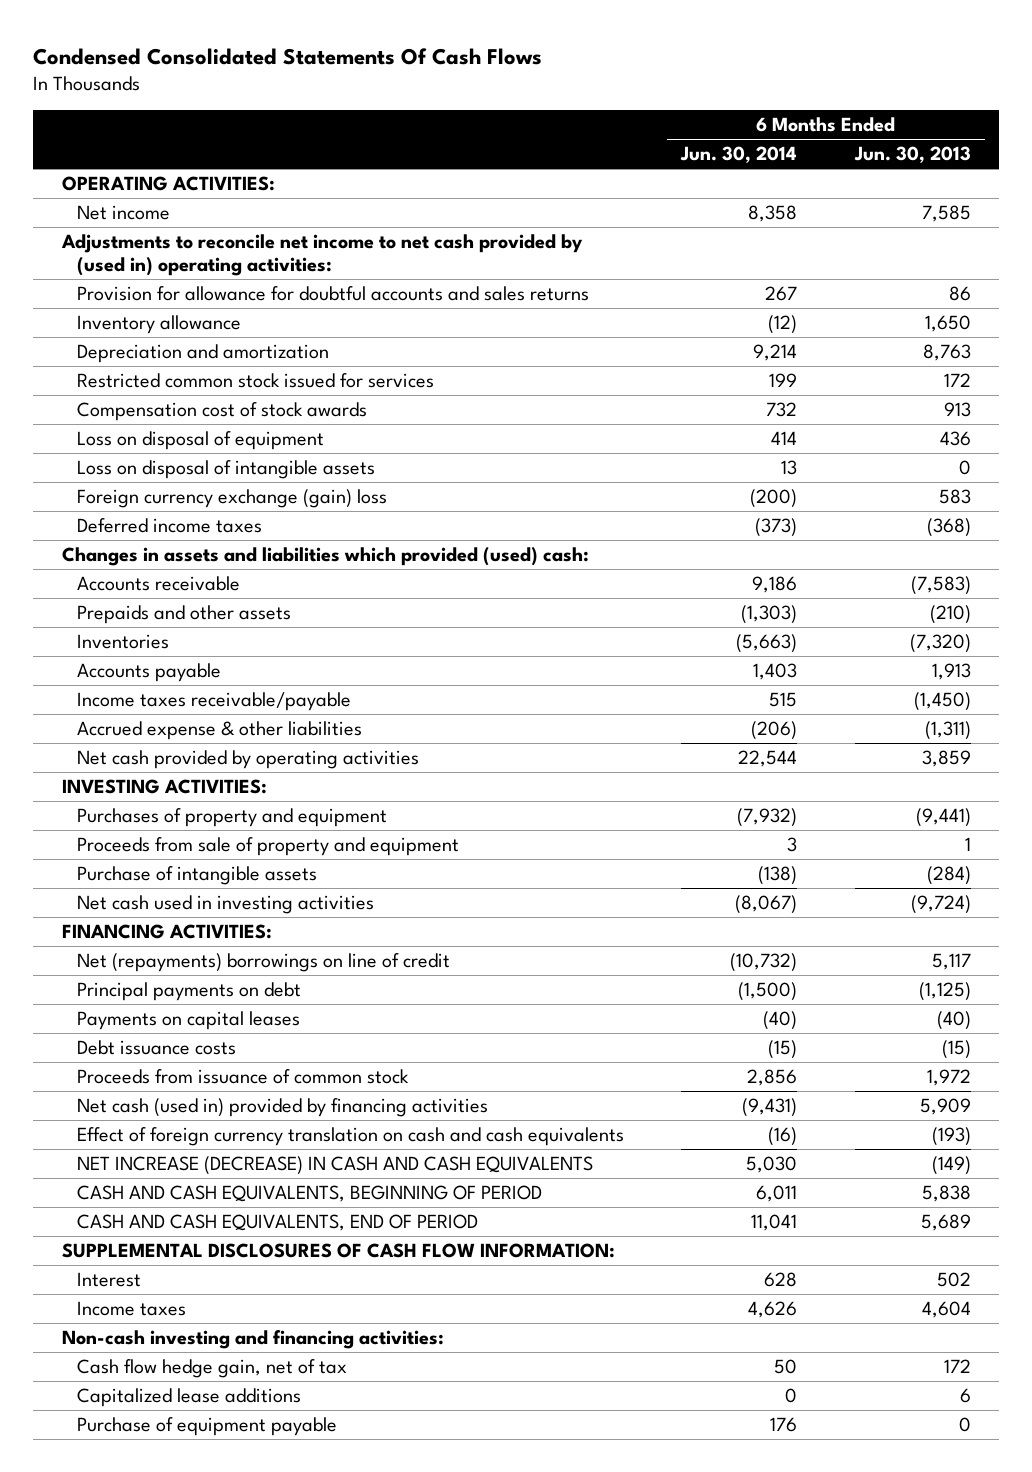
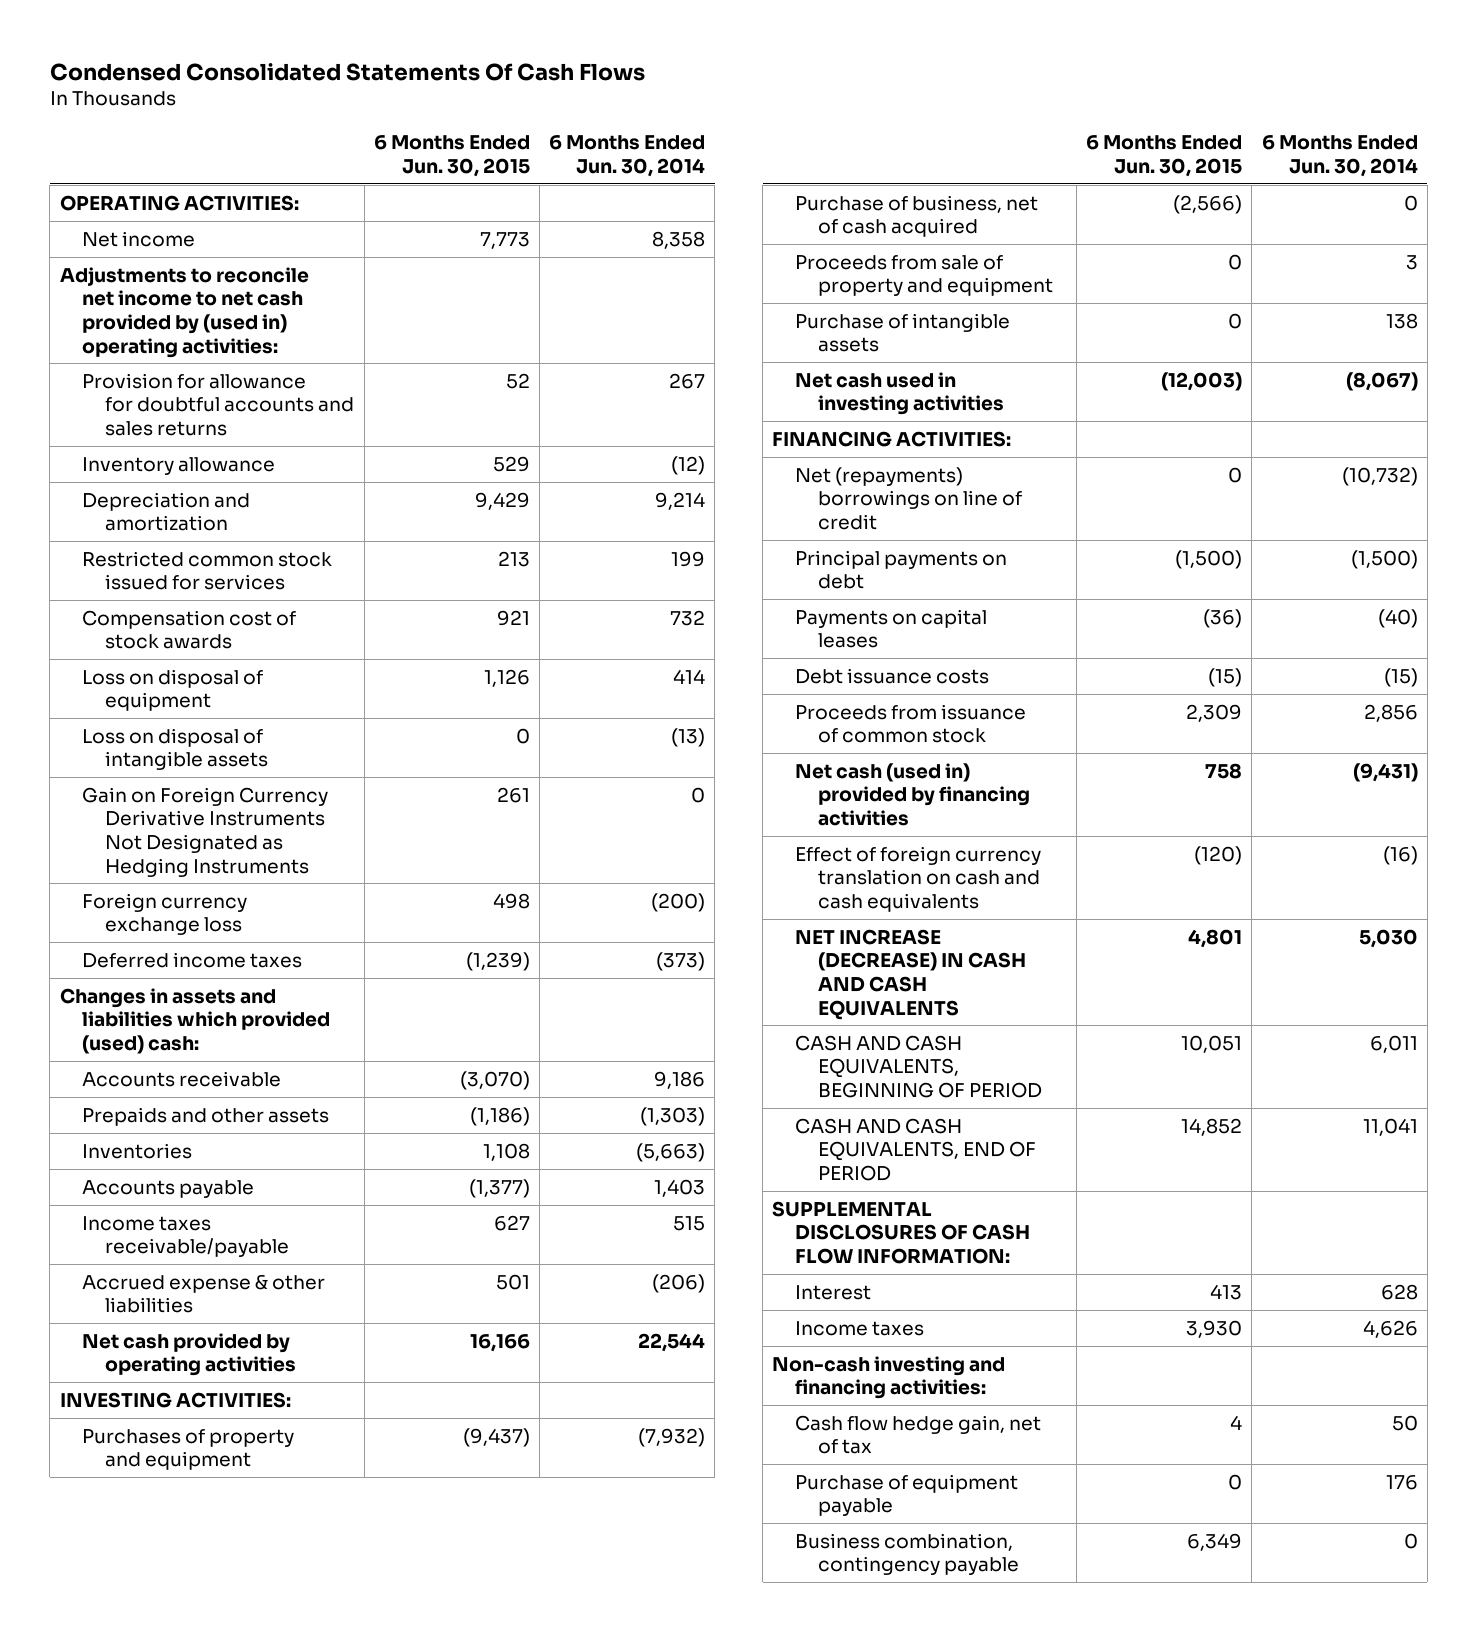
- | 6 Months Ended Jun. 30, 2014 | 6 Months Ended Jun. 30, 2013
+ | 6 Months Ended Jun. 30, 2015 | 6 Months Ended Jun. 30, 2014
- Loss on disposal of intangible assets | 13 | 0
- Foreign currency exchange (gain) loss | (200) | 583
+ Loss on disposal of intangible assets | 0 | (13)
+ Gain on Foreign Currency Derivative Instruments Not Designated as Hedging Instruments | 261 | 0
+ Foreign currency exchange loss | 498 | (200)
+ Purchase of business, net of cash acquired | (2,566) | 0
- Purchase of intangible assets | (138) | (284)
+ Purchase of intangible assets | 0 | 138
- Capitalized lease additions | 0 | 6
+ Business combination, contingency payable | 6,349 | 0

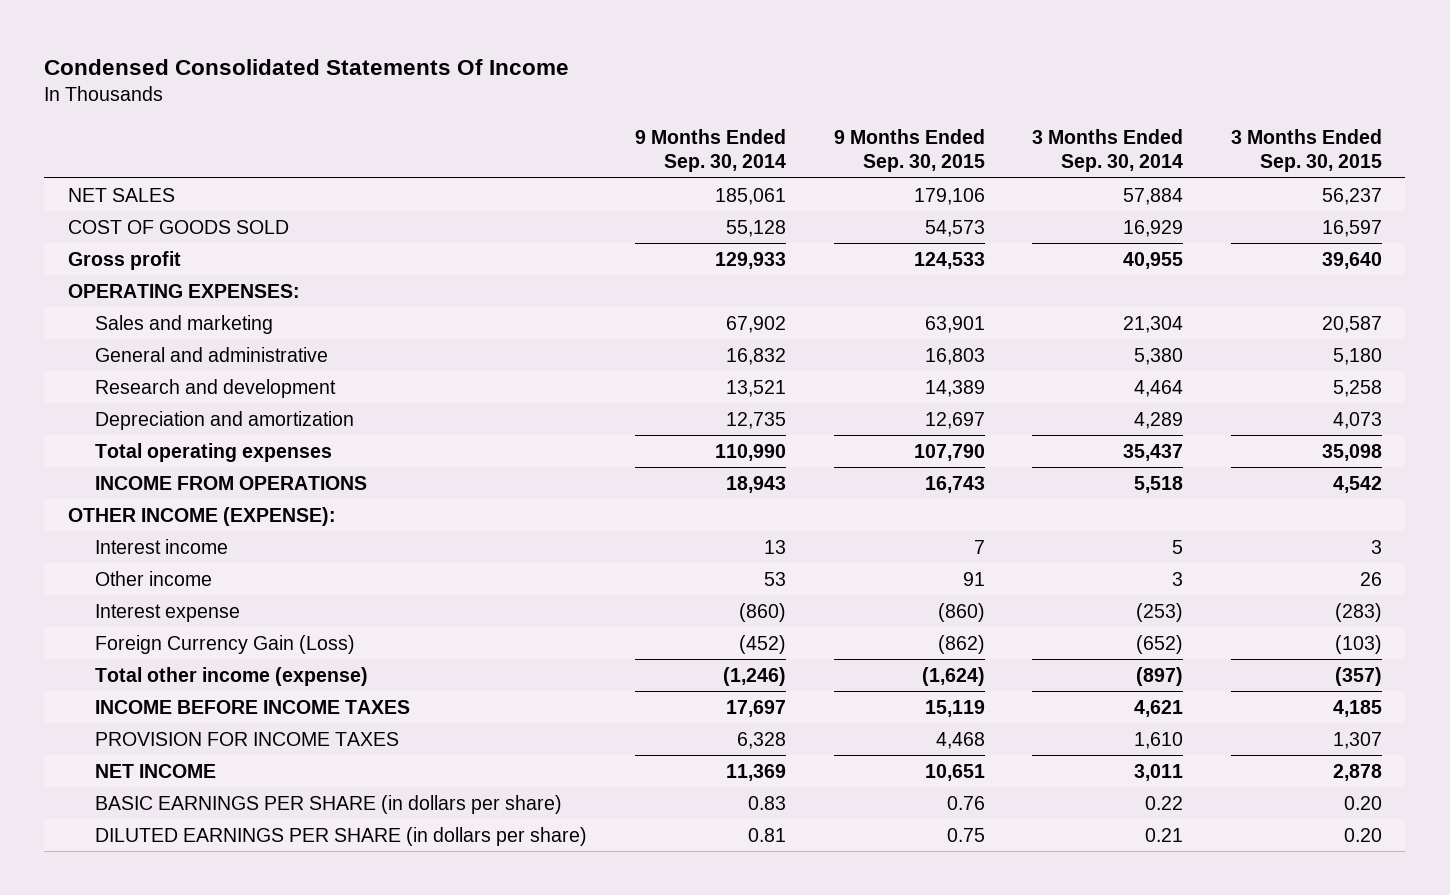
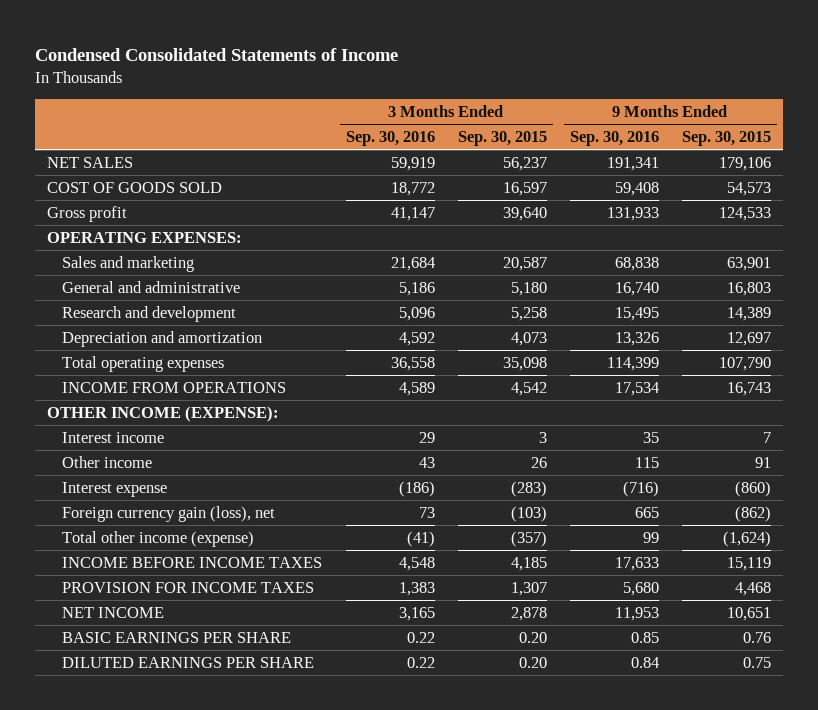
- Condensed Consolidated Statements Of Income
+ Condensed Consolidated Statements of Income
- | 9 Months Ended Sep. 30, 2014 | 9 Months Ended Sep. 30, 2015 | 3 Months Ended Sep. 30, 2014 | 3 Months Ended Sep. 30, 2015
+ | 3 Months Ended Sep. 30, 2016 | 3 Months Ended Sep. 30, 2015 | 9 Months Ended Sep. 30, 2016 | 9 Months Ended Sep. 30, 2015
- Foreign Currency Gain (Loss) | (452) | (862) | (652) | (103)
+ Foreign currency gain (loss), net | 73 | (103) | 665 | (862)
- BASIC EARNINGS PER SHARE (in dollars per share) | 0.83 | 0.76 | 0.22 | 0.20
- DILUTED EARNINGS PER SHARE (in dollars per share) | 0.81 | 0.75 | 0.21 | 0.20
+ BASIC EARNINGS PER SHARE | 0.22 | 0.20 | 0.85 | 0.76
+ DILUTED EARNINGS PER SHARE | 0.22 | 0.20 | 0.84 | 0.75

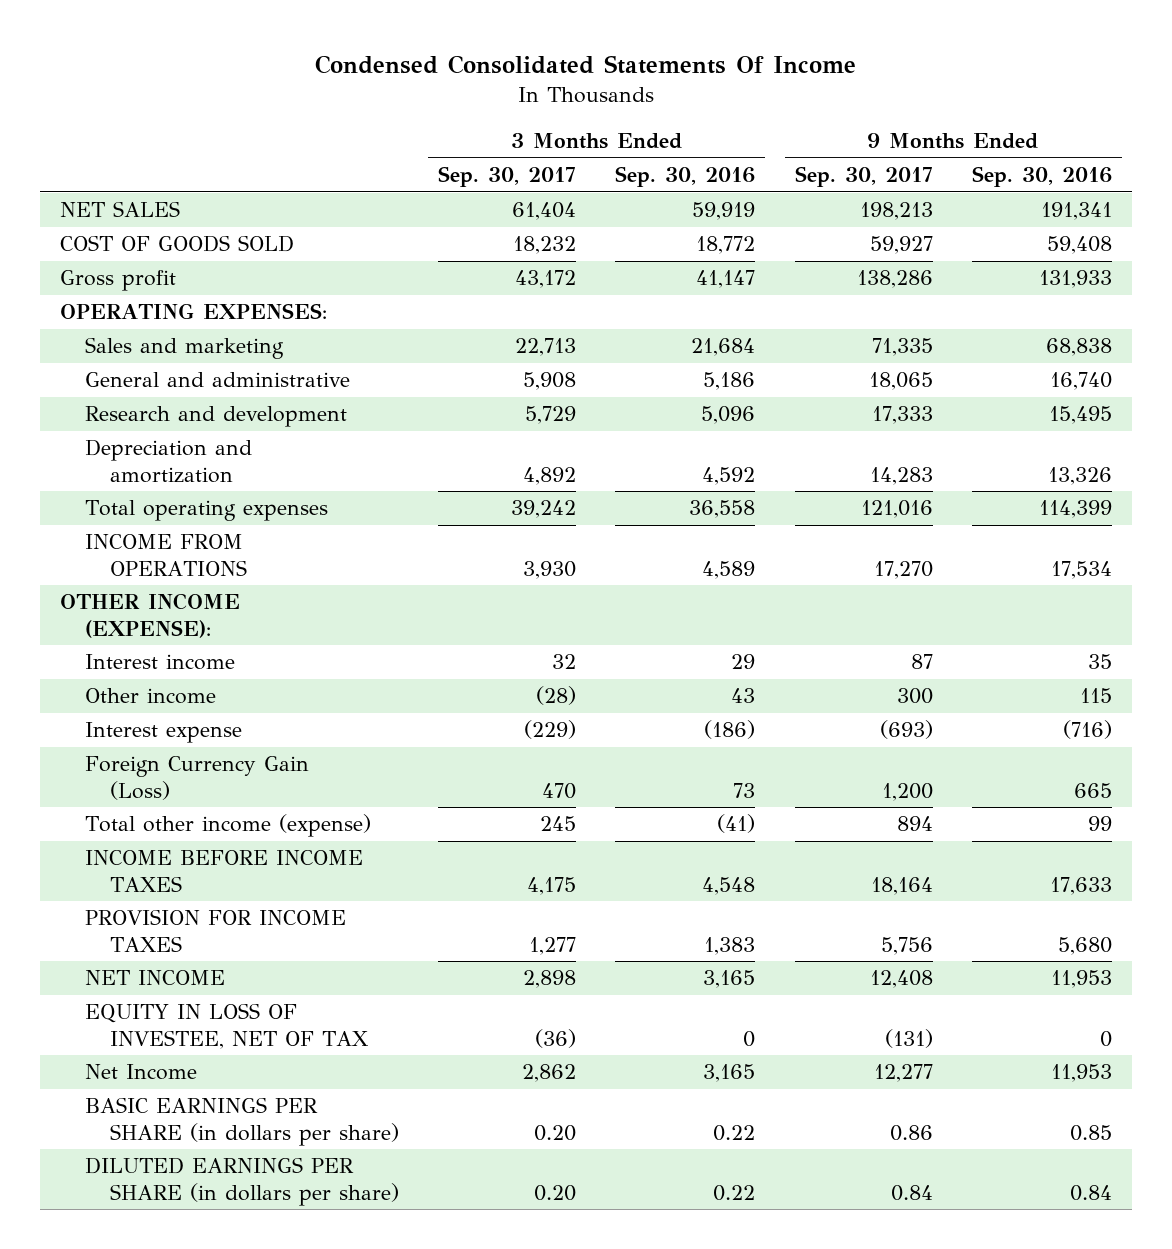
- Condensed Consolidated Statements of Income
+ Condensed Consolidated Statements Of Income
- | 3 Months Ended Sep. 30, 2016 | 3 Months Ended Sep. 30, 2015 | 9 Months Ended Sep. 30, 2016 | 9 Months Ended Sep. 30, 2015
+ | 3 Months Ended Sep. 30, 2017 | 3 Months Ended Sep. 30, 2016 | 9 Months Ended Sep. 30, 2017 | 9 Months Ended Sep. 30, 2016
- Foreign currency gain (loss), net | 73 | (103) | 665 | (862)
+ Foreign Currency Gain (Loss) | 470 | 73 | 1,200 | 665
- BASIC EARNINGS PER SHARE | 0.22 | 0.20 | 0.85 | 0.76
- DILUTED EARNINGS PER SHARE | 0.22 | 0.20 | 0.84 | 0.75
+ EQUITY IN LOSS OF INVESTEE, NET OF TAX | (36) | 0 | (131) | 0
+ Net Income | 2,862 | 3,165 | 12,277 | 11,953
+ BASIC EARNINGS PER SHARE (in dollars per share) | 0.20 | 0.22 | 0.86 | 0.85
+ DILUTED EARNINGS PER SHARE (in dollars per share) | 0.20 | 0.22 | 0.84 | 0.84

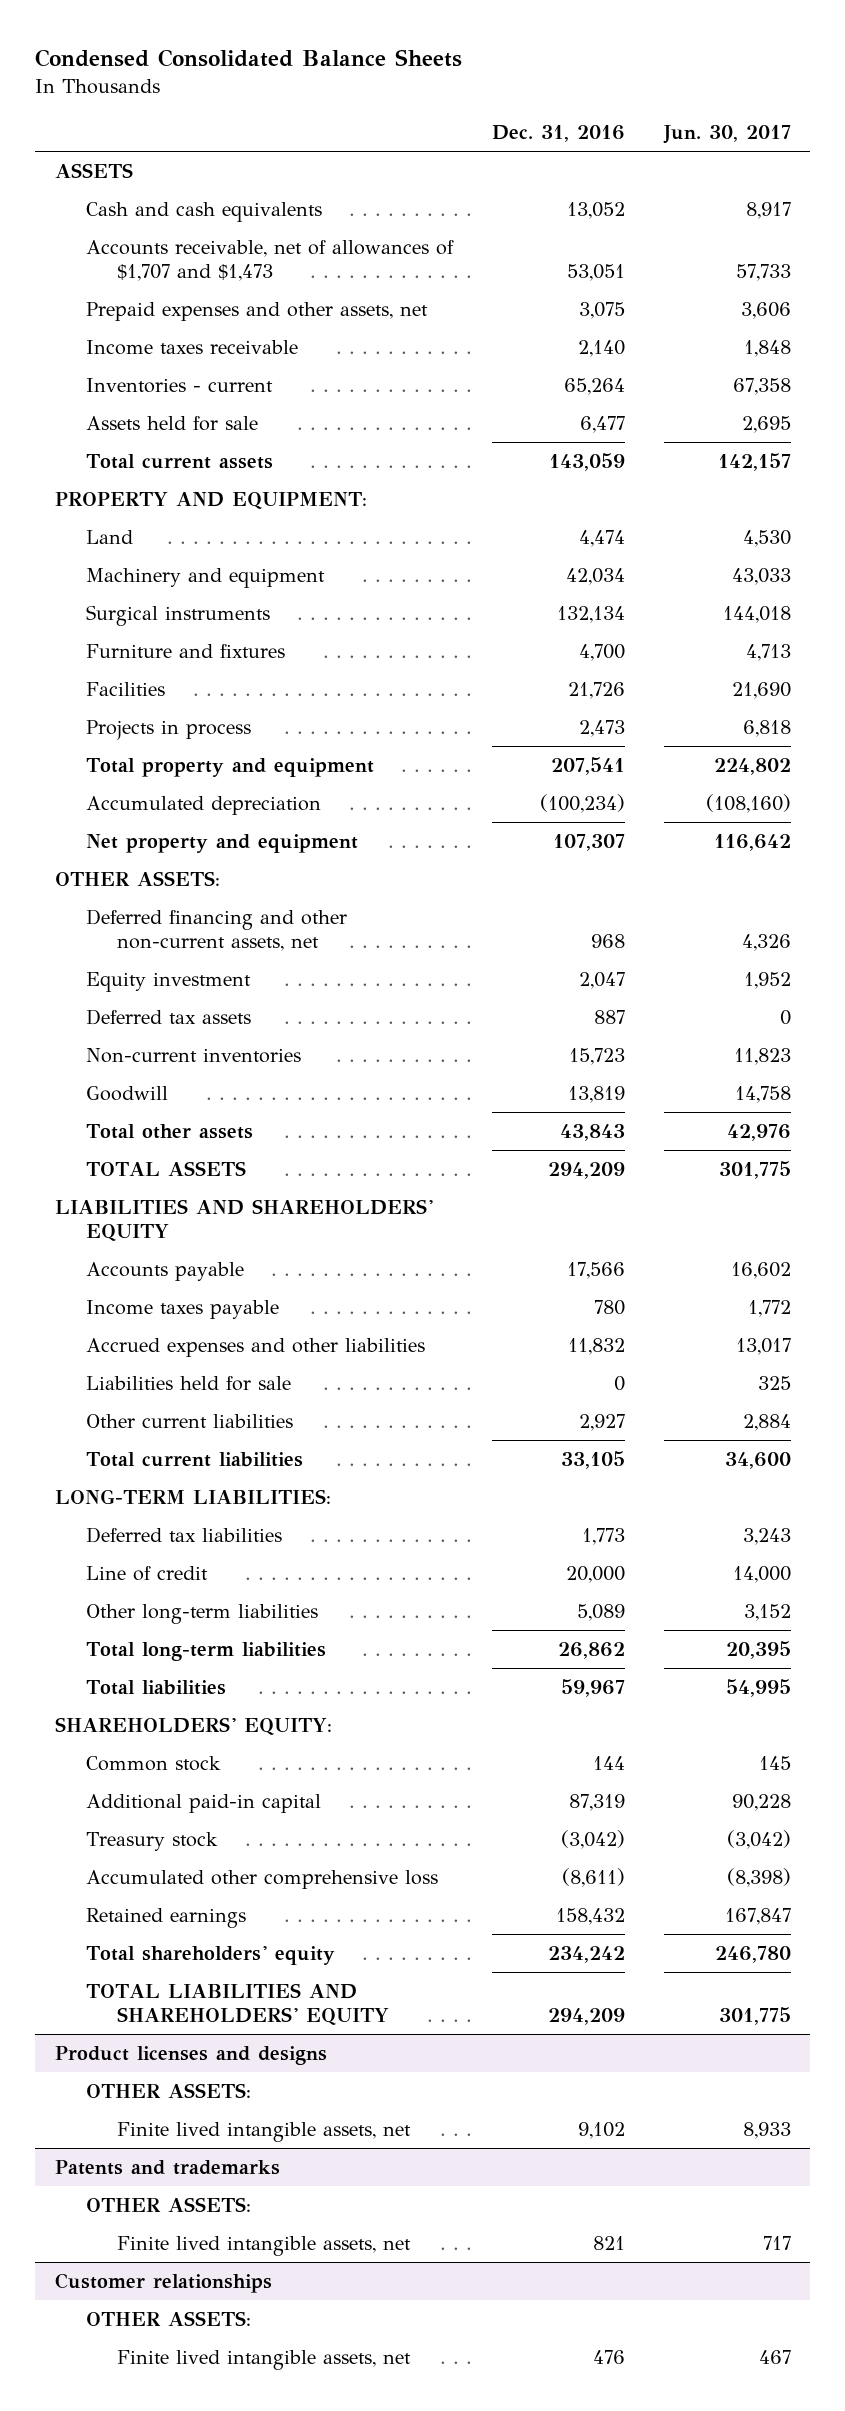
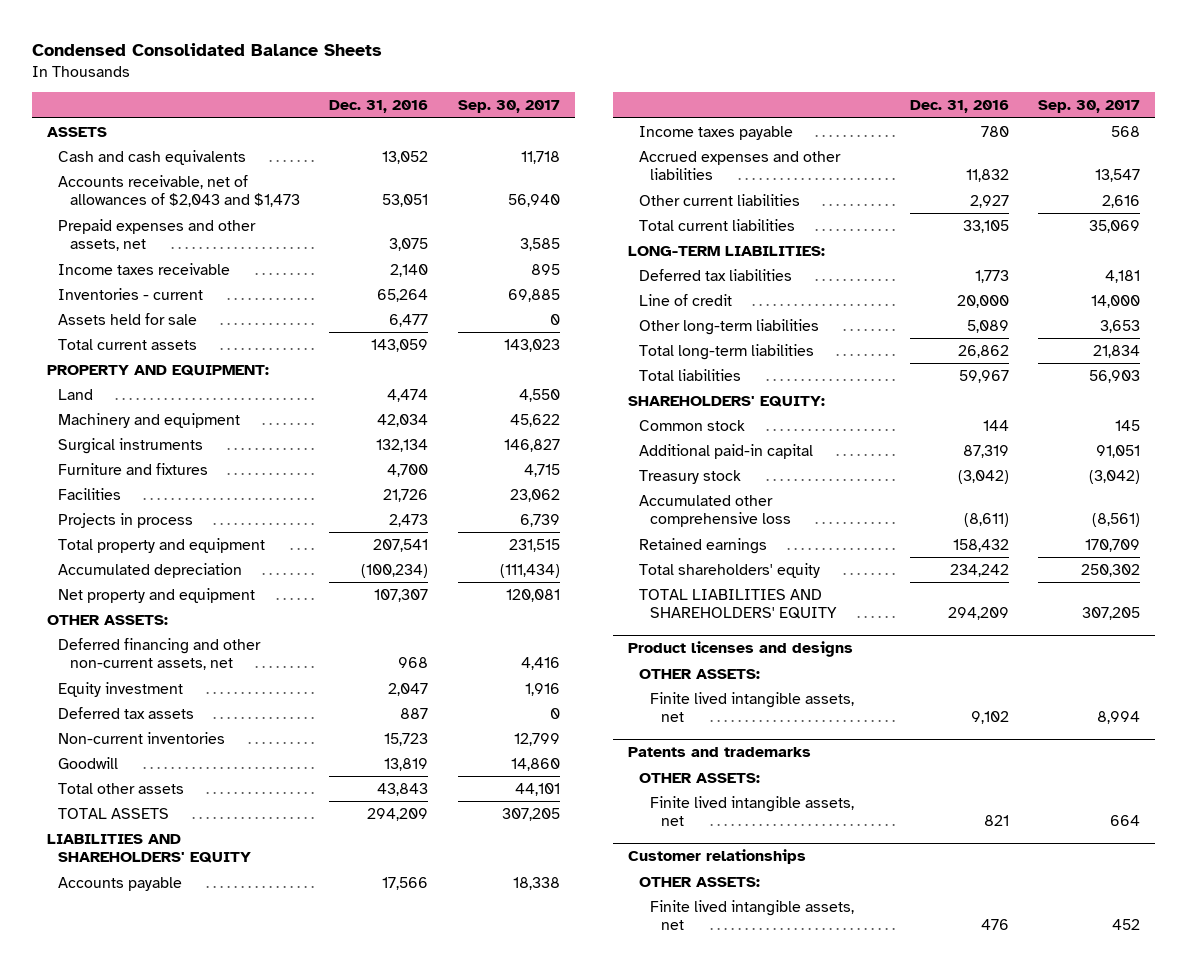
- | Dec. 31, 2016 | Jun. 30, 2017
+ | Dec. 31, 2016 | Sep. 30, 2017
- Accounts receivable, net of allowances of $1,707 and $1,473 | 53,051 | 57,733
+ Accounts receivable, net of allowances of $2,043 and $1,473 | 53,051 | 56,940
- Liabilities held for sale | 0 | 325

